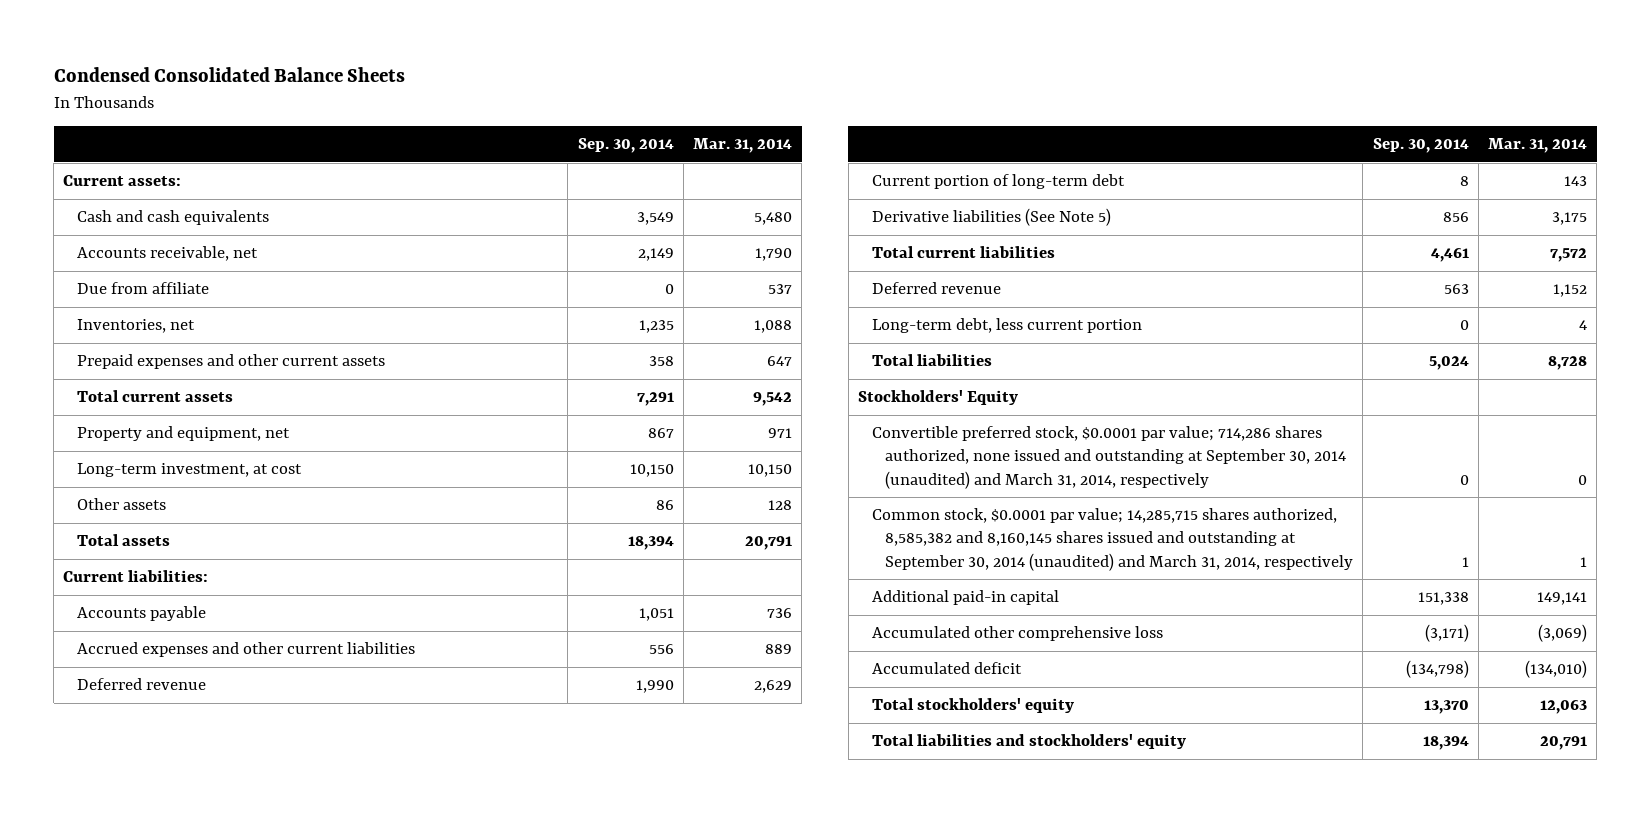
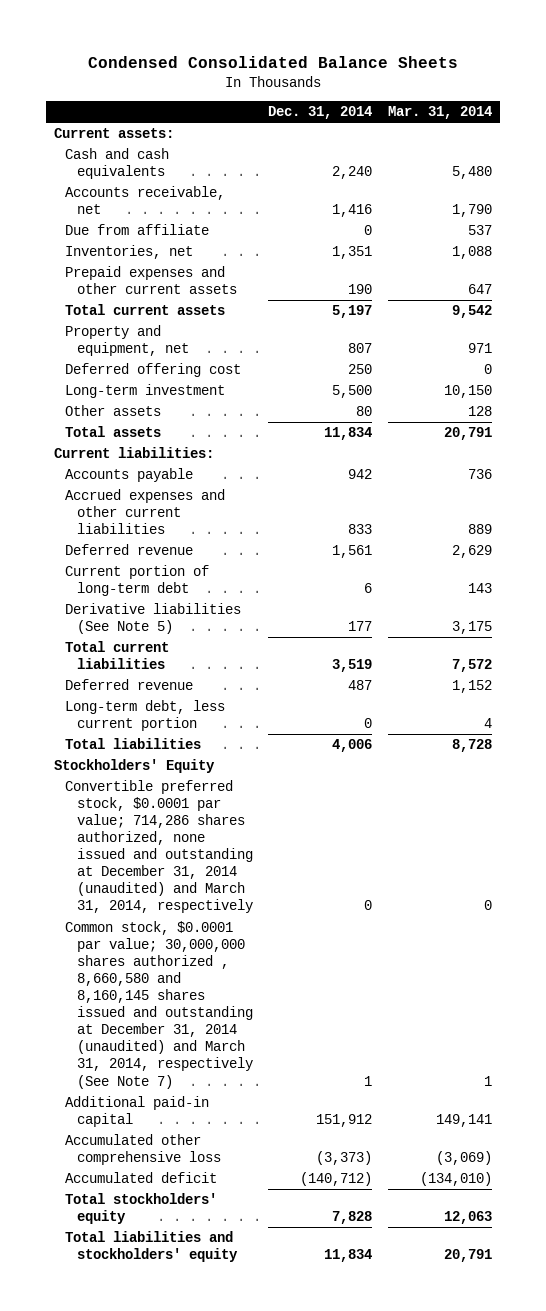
- | Sep. 30, 2014 | Mar. 31, 2014
+ | Dec. 31, 2014 | Mar. 31, 2014
- Long-term investment, at cost | 10,150 | 10,150
+ Deferred offering cost | 250 | 0
+ Long-term investment | 5,500 | 10,150
- Convertible preferred stock, $0.0001 par value; 714,286 shares authorized, none issued and outstanding at September 30, 2014 (unaudited) and March 31, 2014, respectively | 0 | 0
- Common stock, $0.0001 par value; 14,285,715 shares authorized, 8,585,382 and 8,160,145 shares issued and outstanding at September 30, 2014 (unaudited) and March 31, 2014, respectively | 1 | 1
+ Convertible preferred stock, $0.0001 par value; 714,286 shares authorized, none issued and outstanding at December 31, 2014 (unaudited) and March 31, 2014, respectively | 0 | 0
+ Common stock, $0.0001 par value; 30,000,000 shares authorized , 8,660,580 and 8,160,145 shares issued and outstanding at December 31, 2014 (unaudited) and March 31, 2014, respectively (See Note 7) | 1 | 1

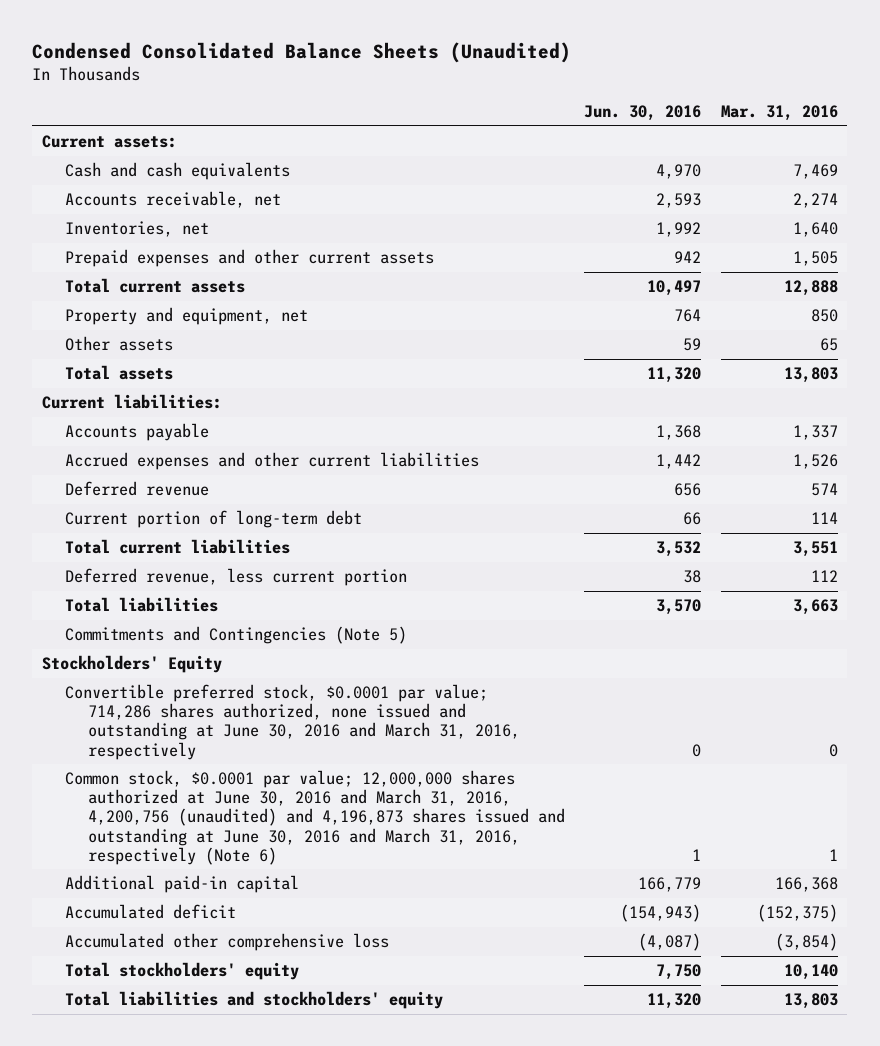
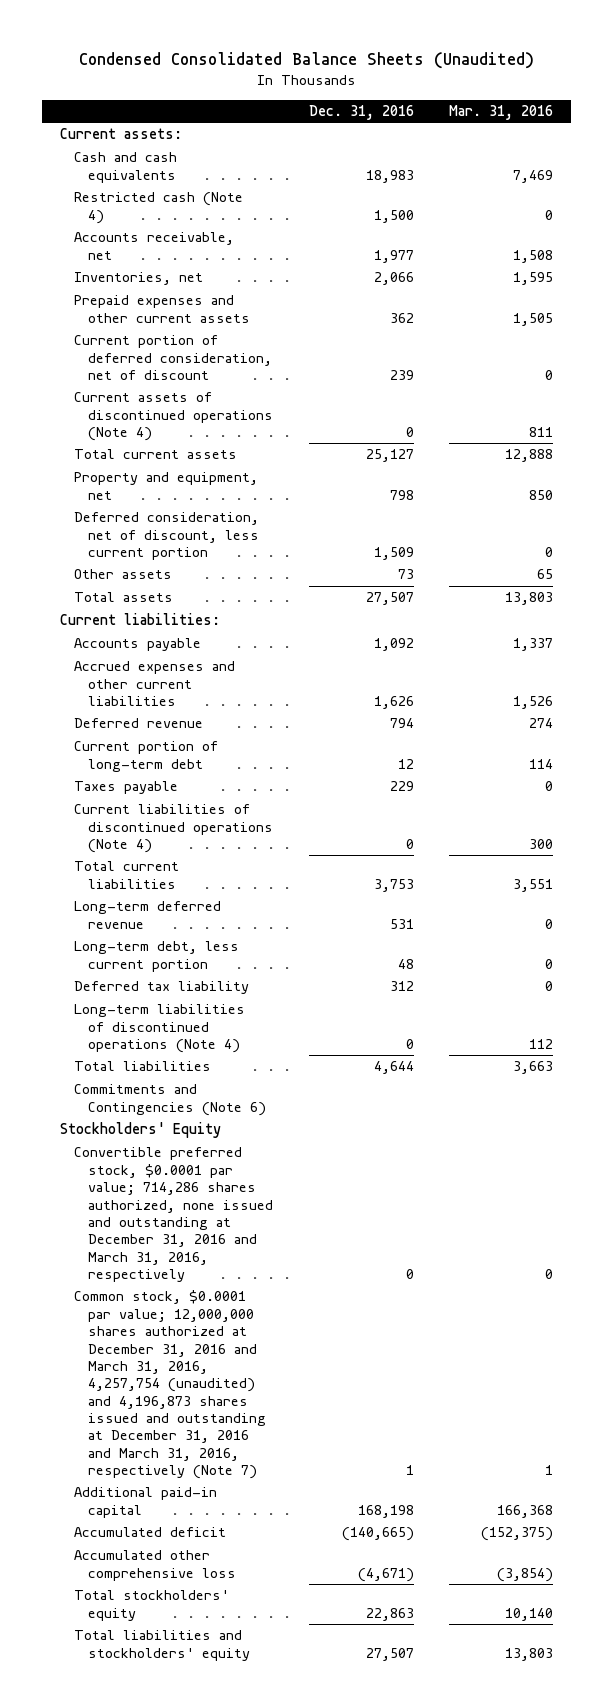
- | Jun. 30, 2016 | Mar. 31, 2016
+ | Dec. 31, 2016 | Mar. 31, 2016
- Accounts receivable, net | 2,593 | 2,274
- Inventories, net | 1,992 | 1,640
+ Restricted cash (Note 4) | 1,500 | 0
+ Accounts receivable, net | 1,977 | 1,508
+ Inventories, net | 2,066 | 1,595
+ Current portion of deferred consideration, net of discount | 239 | 0
+ Current assets of discontinued operations (Note 4) | 0 | 811
+ Deferred consideration, net of discount, less current portion | 1,509 | 0
- Deferred revenue | 656 | 574
+ Deferred revenue | 794 | 274
+ Taxes payable | 229 | 0
+ Current liabilities of discontinued operations (Note 4) | 0 | 300
- Deferred revenue, less current portion | 38 | 112
+ Long-term deferred revenue | 531 | 0
+ Long-term debt, less current portion | 48 | 0
+ Deferred tax liability | 312 | 0
+ Long-term liabilities of discontinued operations (Note 4) | 0 | 112
- Commitments and Contingencies (Note 5)
+ Commitments and Contingencies (Note 6)
- Convertible preferred stock, $0.0001 par value; 714,286 shares authorized, none issued and outstanding at June 30, 2016 and March 31, 2016, respectively | 0 | 0
- Common stock, $0.0001 par value; 12,000,000 shares authorized at June 30, 2016 and March 31, 2016, 4,200,756 (unaudited) and 4,196,873 shares issued and outstanding at June 30, 2016 and March 31, 2016, respectively (Note 6) | 1 | 1
+ Convertible preferred stock, $0.0001 par value; 714,286 shares authorized, none issued and outstanding at December 31, 2016 and March 31, 2016, respectively | 0 | 0
+ Common stock, $0.0001 par value; 12,000,000 shares authorized at December 31, 2016 and March 31, 2016, 4,257,754 (unaudited) and 4,196,873 shares issued and outstanding at December 31, 2016 and March 31, 2016, respectively (Note 7) | 1 | 1

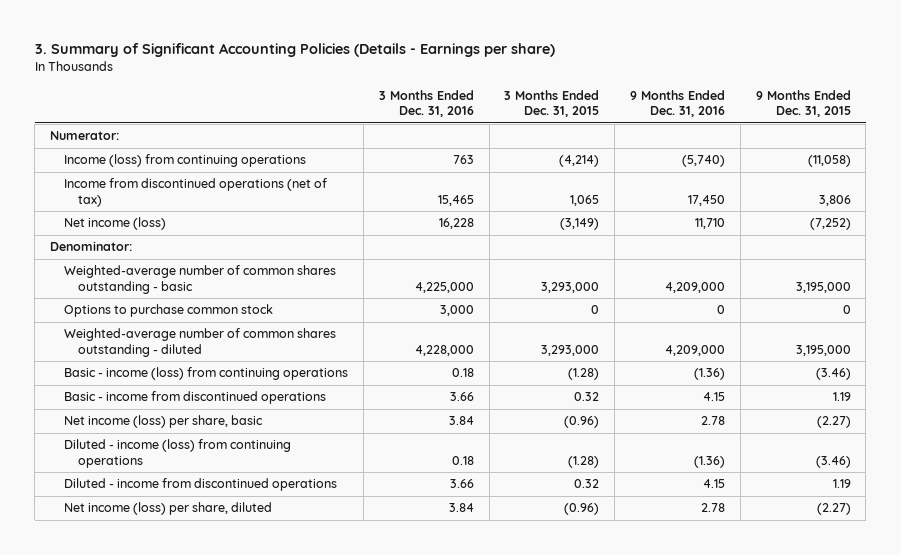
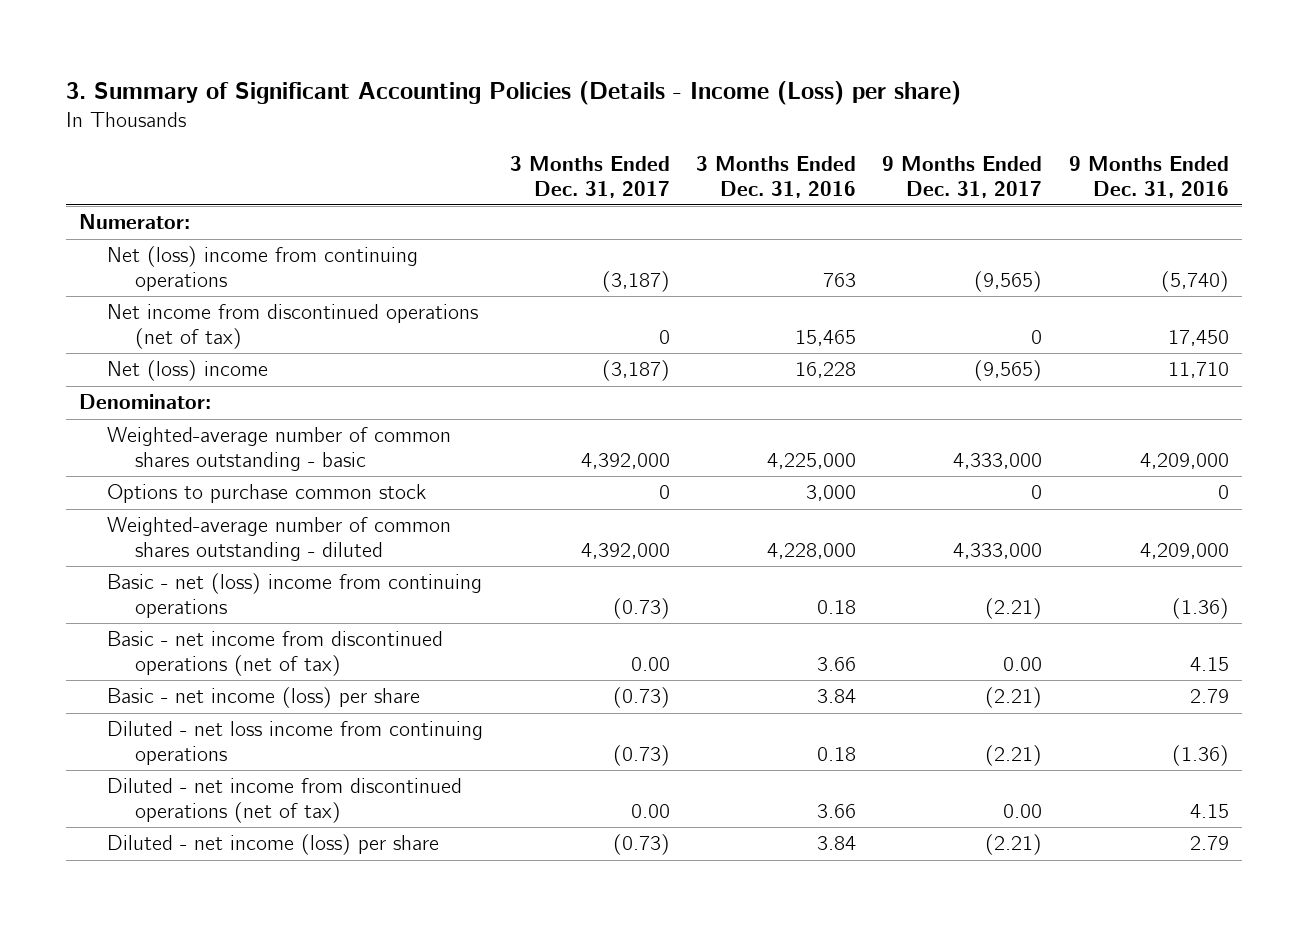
- 3. Summary of Significant Accounting Policies (Details - Earnings per share)
+ 3. Summary of Significant Accounting Policies (Details - Income (Loss) per share)
- | 3 Months Ended Dec. 31, 2016 | 3 Months Ended Dec. 31, 2015 | 9 Months Ended Dec. 31, 2016 | 9 Months Ended Dec. 31, 2015
+ | 3 Months Ended Dec. 31, 2017 | 3 Months Ended Dec. 31, 2016 | 9 Months Ended Dec. 31, 2017 | 9 Months Ended Dec. 31, 2016
- Income (loss) from continuing operations | 763 | (4,214) | (5,740) | (11,058)
- Income from discontinued operations (net of tax) | 15,465 | 1,065 | 17,450 | 3,806
- Net income (loss) | 16,228 | (3,149) | 11,710 | (7,252)
+ Net (loss) income from continuing operations | (3,187) | 763 | (9,565) | (5,740)
+ Net income from discontinued operations (net of tax) | 0 | 15,465 | 0 | 17,450
+ Net (loss) income | (3,187) | 16,228 | (9,565) | 11,710
- Basic - income (loss) from continuing operations | 0.18 | (1.28) | (1.36) | (3.46)
- Basic - income from discontinued operations | 3.66 | 0.32 | 4.15 | 1.19
- Net income (loss) per share, basic | 3.84 | (0.96) | 2.78 | (2.27)
- Diluted - income (loss) from continuing operations | 0.18 | (1.28) | (1.36) | (3.46)
- Diluted - income from discontinued operations | 3.66 | 0.32 | 4.15 | 1.19
- Net income (loss) per share, diluted | 3.84 | (0.96) | 2.78 | (2.27)
+ Basic - net (loss) income from continuing operations | (0.73) | 0.18 | (2.21) | (1.36)
+ Basic - net income from discontinued operations (net of tax) | 0.00 | 3.66 | 0.00 | 4.15
+ Basic - net income (loss) per share | (0.73) | 3.84 | (2.21) | 2.79
+ Diluted - net loss income from continuing operations | (0.73) | 0.18 | (2.21) | (1.36)
+ Diluted - net income from discontinued operations (net of tax) | 0.00 | 3.66 | 0.00 | 4.15
+ Diluted - net income (loss) per share | (0.73) | 3.84 | (2.21) | 2.79

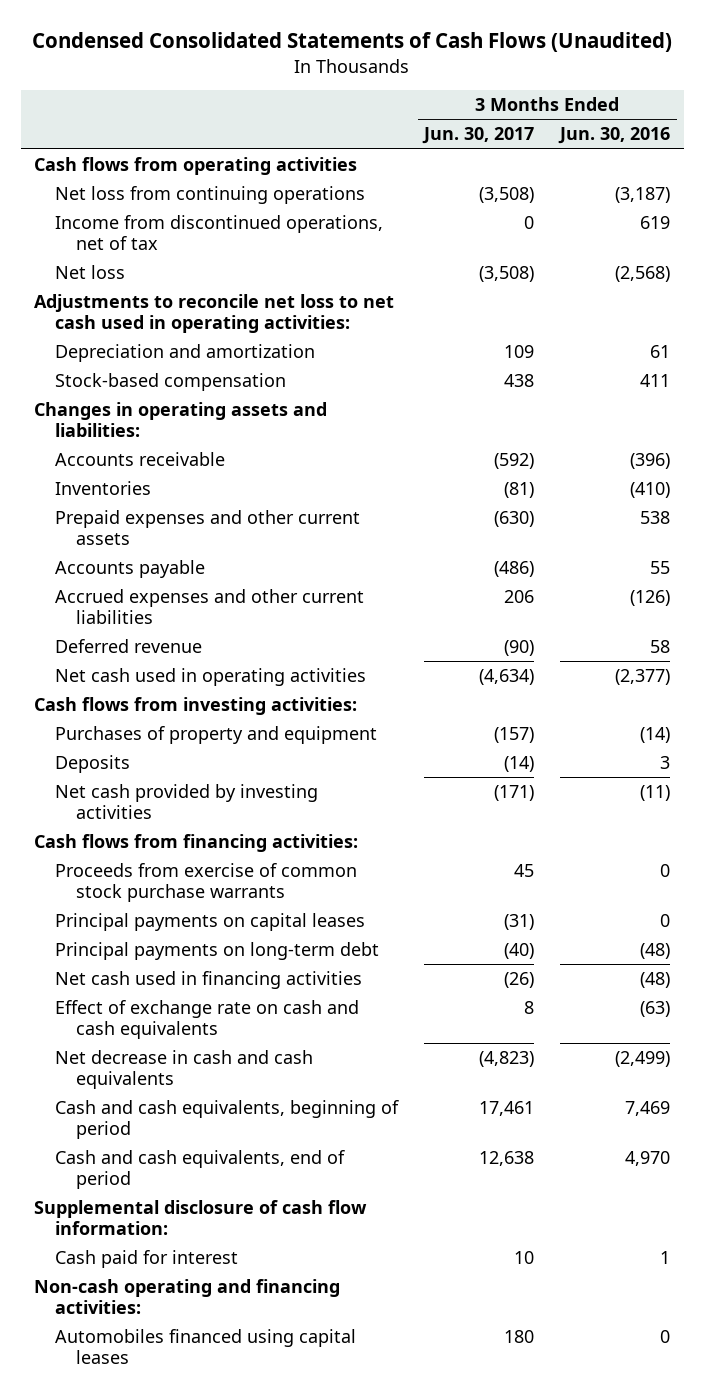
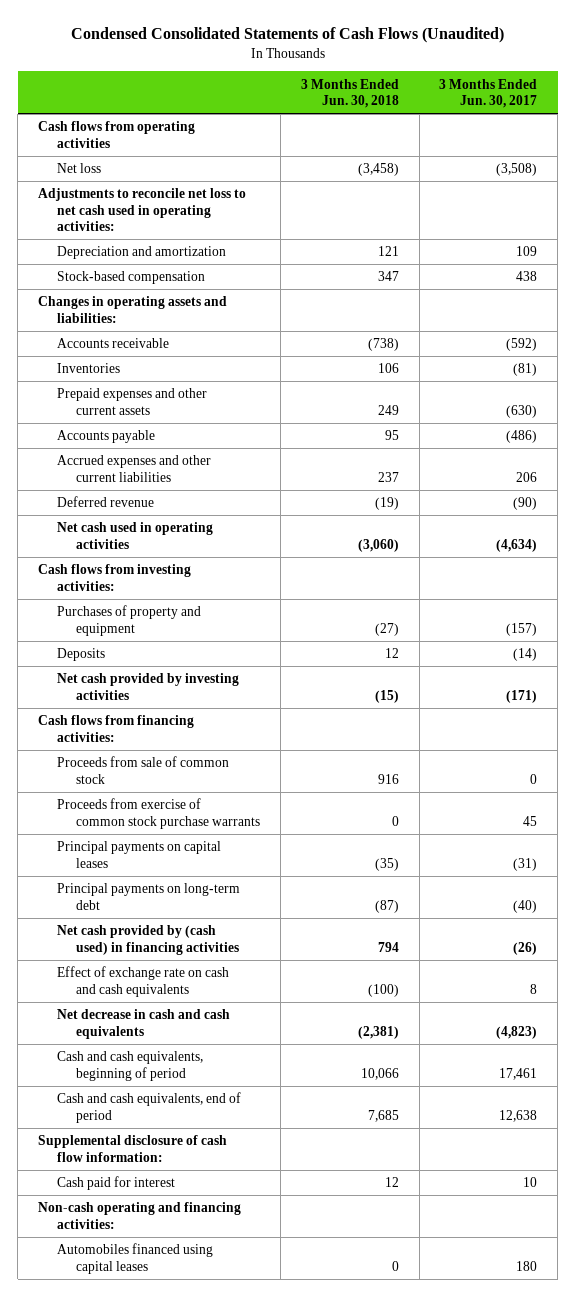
- | 3 Months Ended Jun. 30, 2017 | 3 Months Ended Jun. 30, 2016
+ | 3 Months Ended Jun. 30, 2018 | 3 Months Ended Jun. 30, 2017
- Net loss from continuing operations | (3,508) | (3,187)
- Income from discontinued operations, net of tax | 0 | 619
+ Proceeds from sale of common stock | 916 | 0
- Net cash used in financing activities | (26) | (48)
+ Net cash provided by (cash used) in financing activities | 794 | (26)

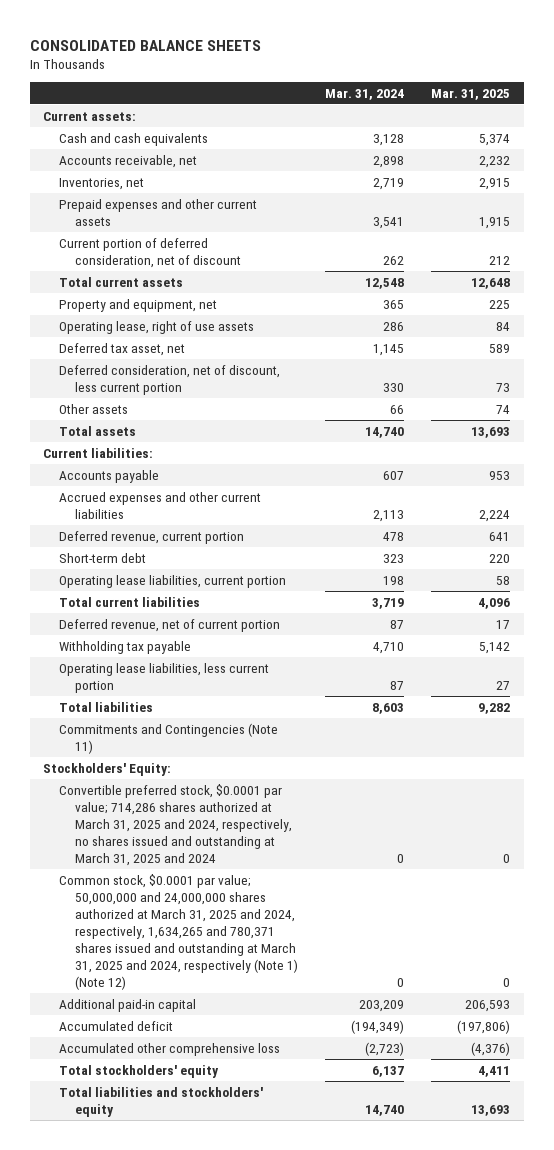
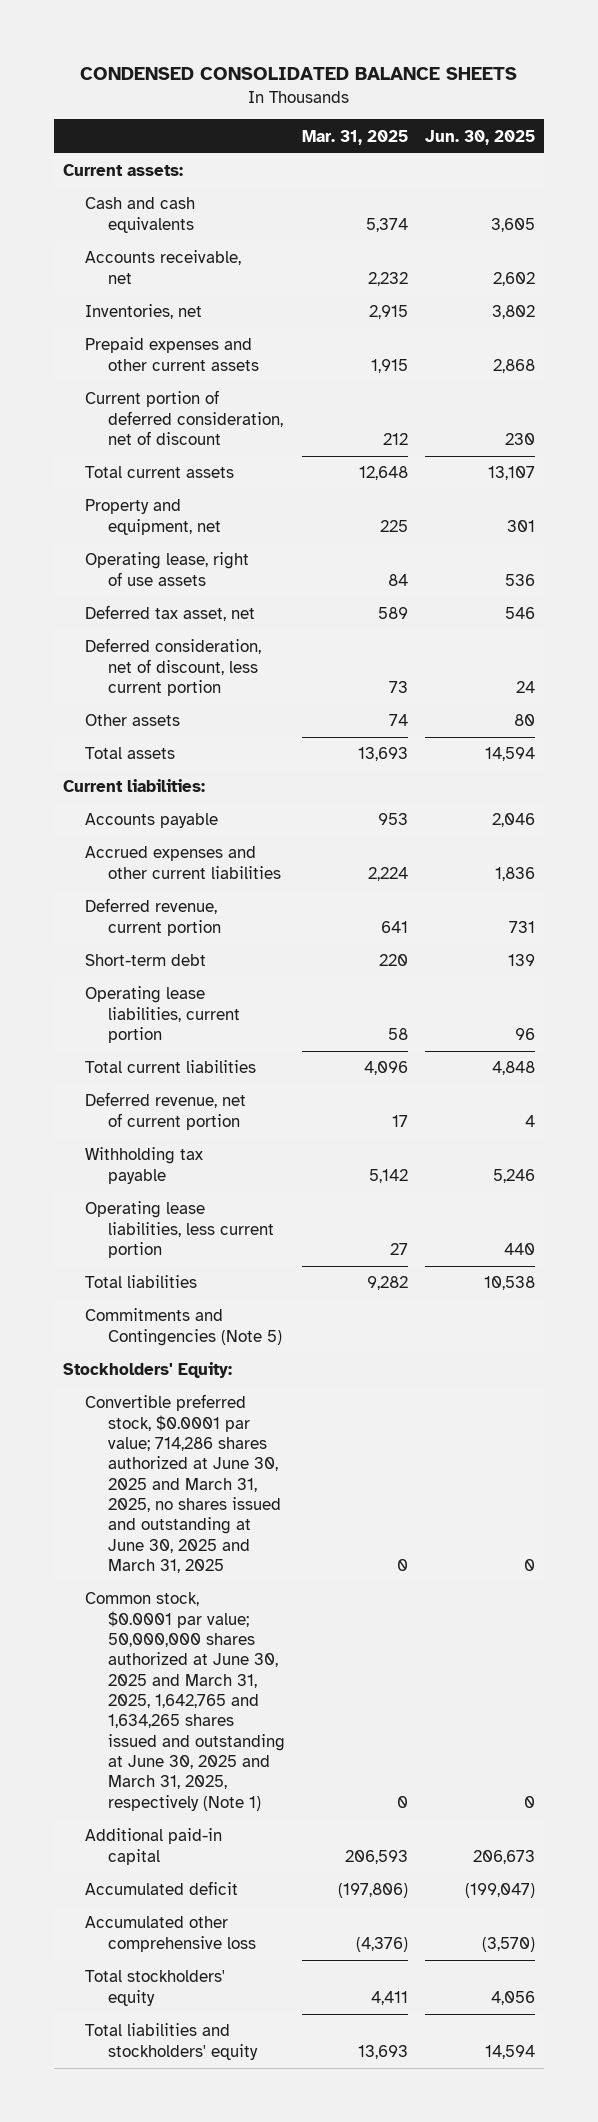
- CONSOLIDATED BALANCE SHEETS
+ CONDENSED CONSOLIDATED BALANCE SHEETS
- | Mar. 31, 2024 | Mar. 31, 2025
+ | Mar. 31, 2025 | Jun. 30, 2025
- Commitments and Contingencies (Note 11)
+ Commitments and Contingencies (Note 5)
- Convertible preferred stock, $0.0001 par value; 714,286 shares authorized at March 31, 2025 and 2024, respectively, no shares issued and outstanding at March 31, 2025 and 2024 | 0 | 0
- Common stock, $0.0001 par value; 50,000,000 and 24,000,000 shares authorized at March 31, 2025 and 2024, respectively, 1,634,265 and 780,371 shares issued and outstanding at March 31, 2025 and 2024, respectively (Note 1) (Note 12) | 0 | 0
+ Convertible preferred stock, $0.0001 par value; 714,286 shares authorized at June 30, 2025 and March 31, 2025, no shares issued and outstanding at June 30, 2025 and March 31, 2025 | 0 | 0
+ Common stock, $0.0001 par value; 50,000,000 shares authorized at June 30, 2025 and March 31, 2025, 1,642,765 and 1,634,265 shares issued and outstanding at June 30, 2025 and March 31, 2025, respectively (Note 1) | 0 | 0

